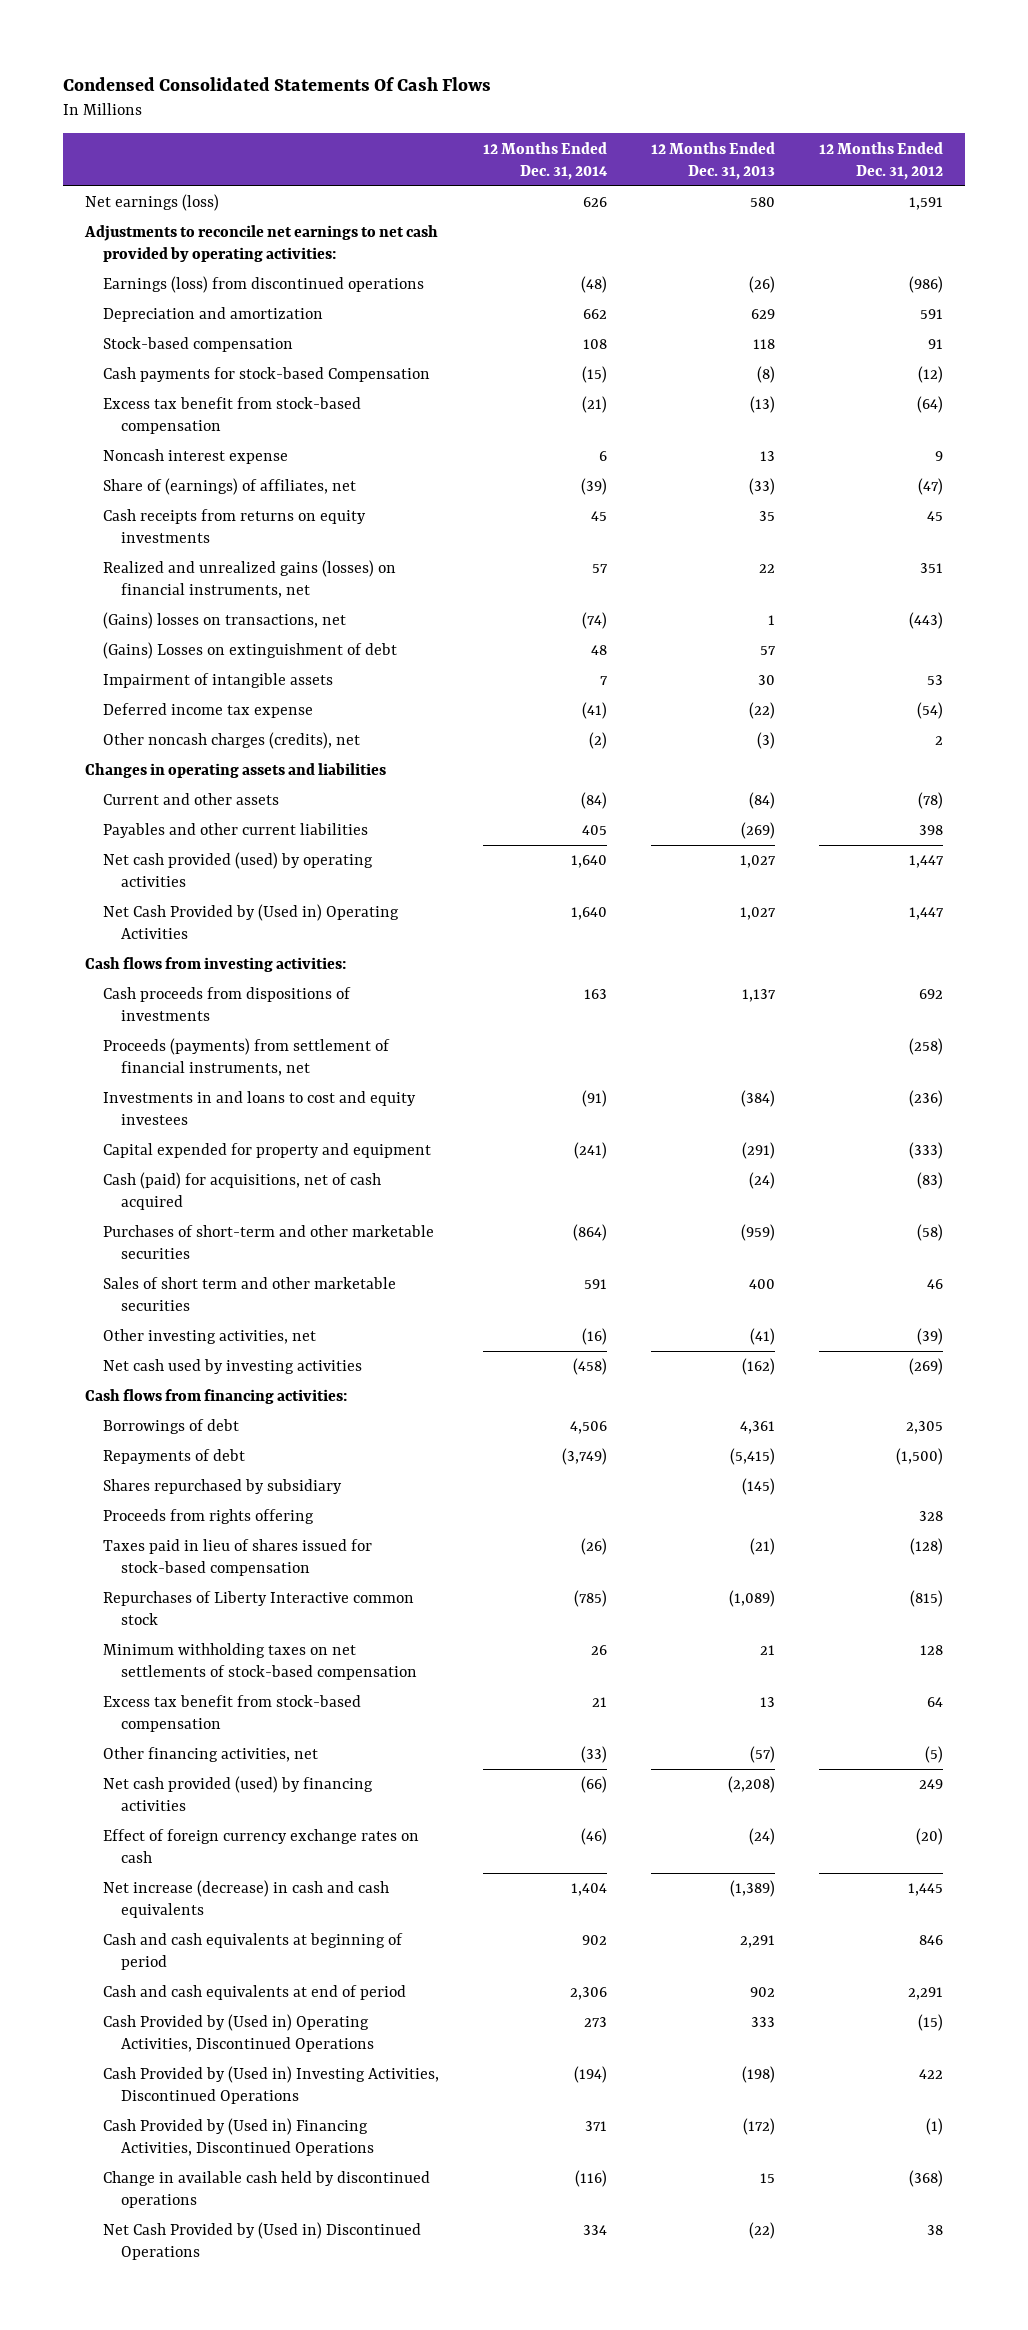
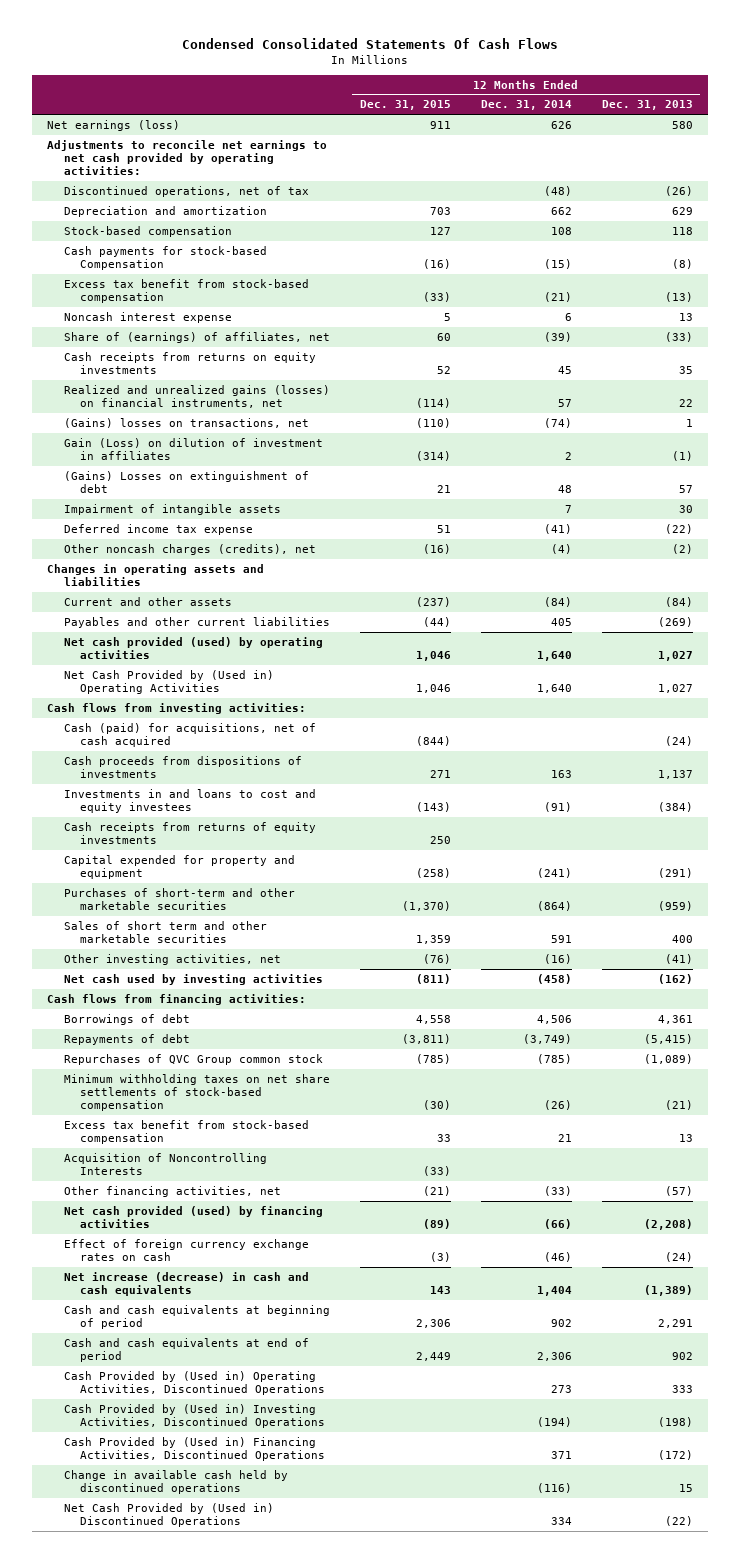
- | 12 Months Ended Dec. 31, 2014 | 12 Months Ended Dec. 31, 2013 | 12 Months Ended Dec. 31, 2012
+ | 12 Months Ended Dec. 31, 2015 | 12 Months Ended Dec. 31, 2014 | 12 Months Ended Dec. 31, 2013
- Earnings (loss) from discontinued operations | (48) | (26) | (986)
+ Discontinued operations, net of tax | | (48) | (26)
+ Gain (Loss) on dilution of investment in affiliates | (314) | 2 | (1)
- Other noncash charges (credits), net | (2) | (3) | 2
+ Other noncash charges (credits), net | (16) | (4) | (2)
moved up: Cash (paid) for acquisitions, net of cash acquired | (844) | | (24)
- Proceeds (payments) from settlement of financial instruments, net | | | (258)
+ Cash receipts from returns of equity investments | 250 | |
- Shares repurchased by subsidiary | | (145) |
- Proceeds from rights offering | | | 328
- Taxes paid in lieu of shares issued for stock-based compensation | (26) | (21) | (128)
- Repurchases of Liberty Interactive common stock | (785) | (1,089) | (815)
- Minimum withholding taxes on net settlements of stock-based compensation | 26 | 21 | 128
+ Repurchases of QVC Group common stock | (785) | (785) | (1,089)
+ Minimum withholding taxes on net share settlements of stock-based compensation | (30) | (26) | (21)
+ Acquisition of Noncontrolling Interests | (33) | |

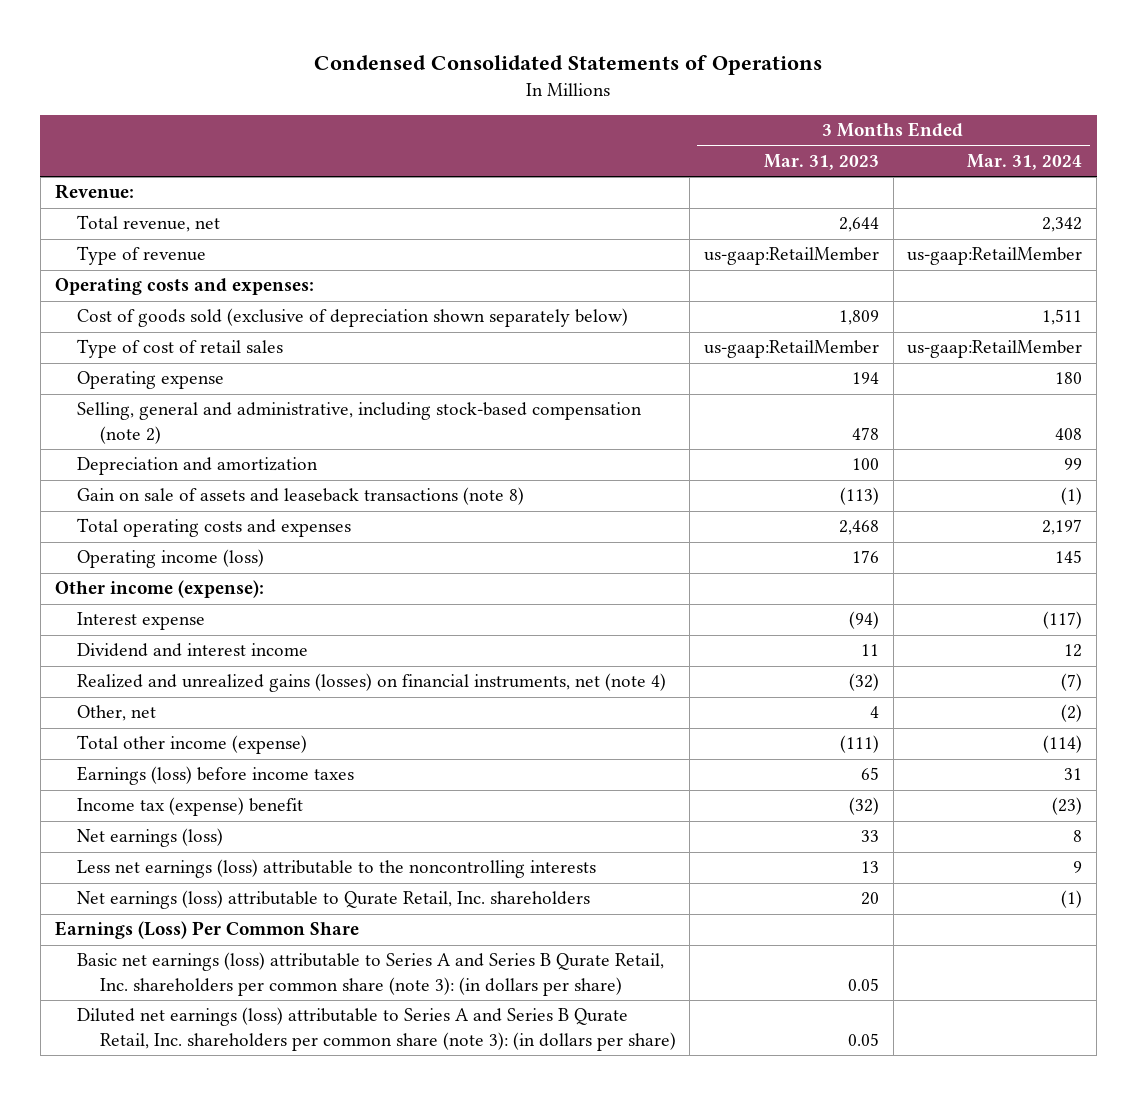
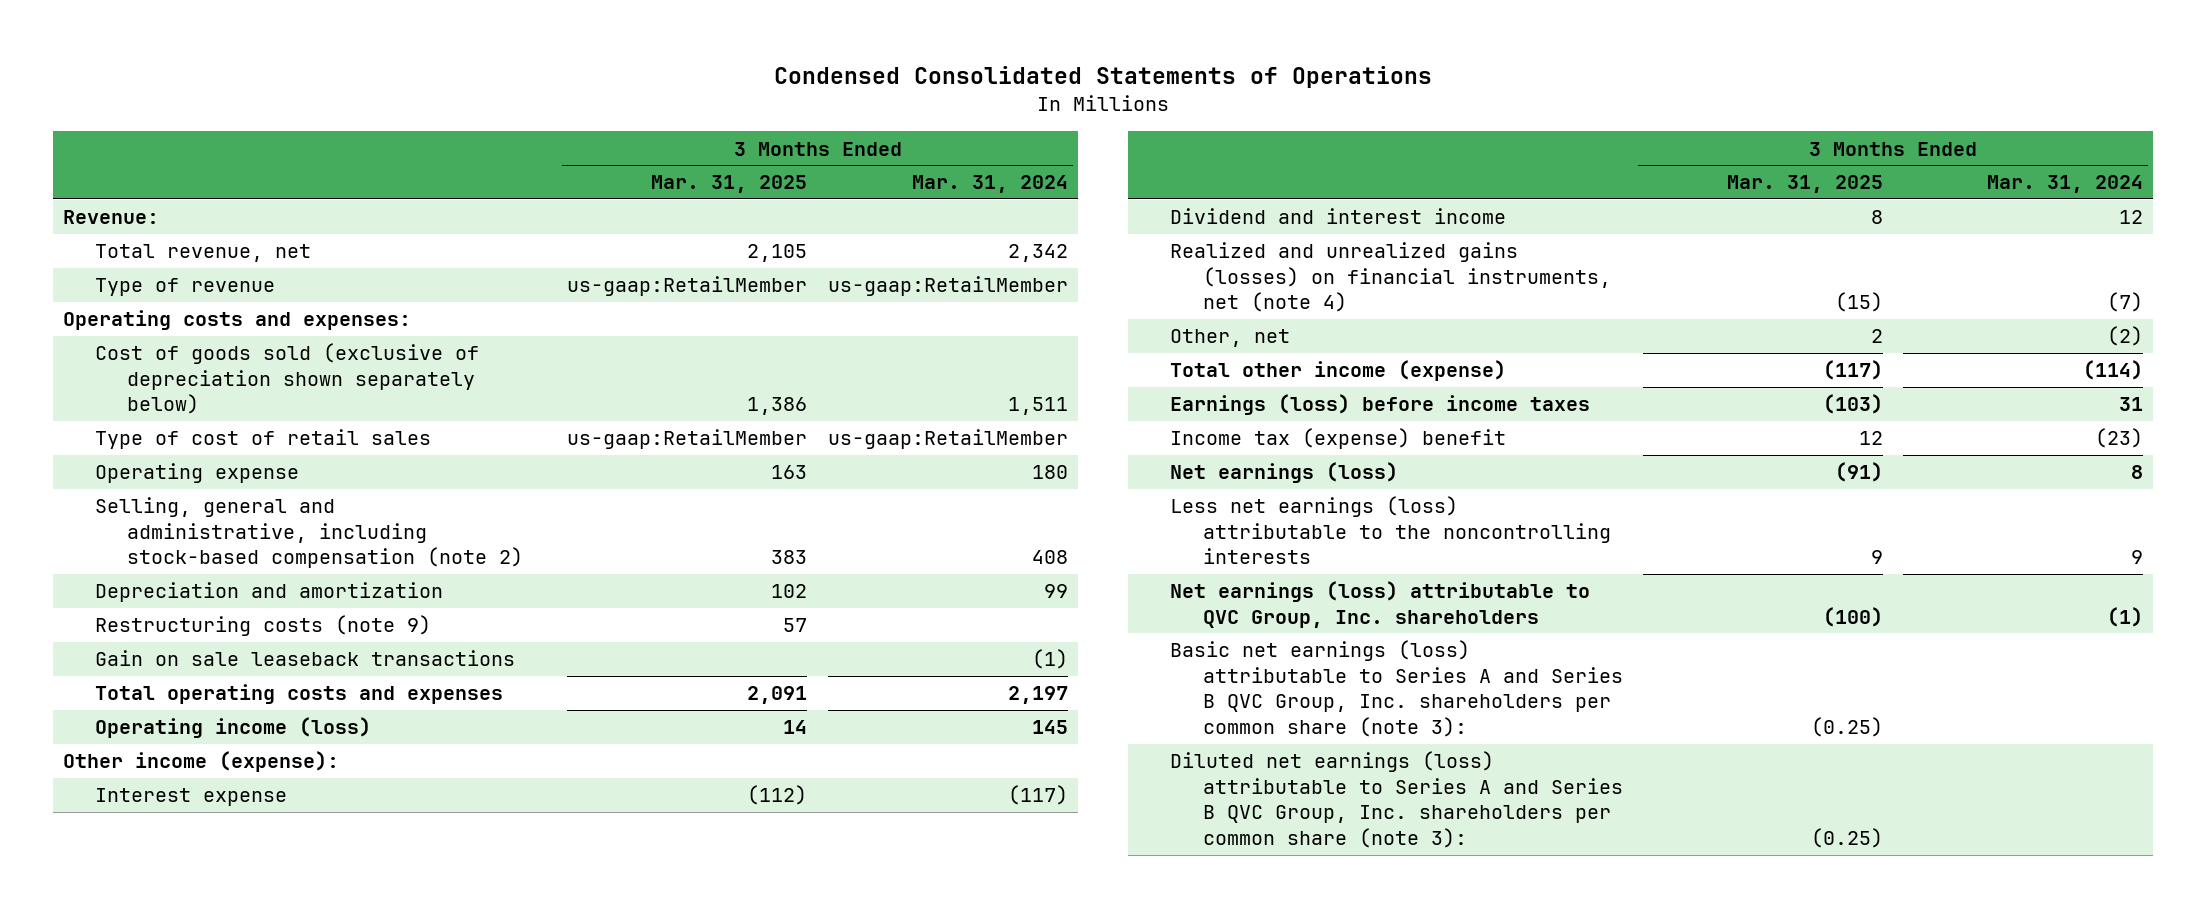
- | 3 Months Ended Mar. 31, 2023 | 3 Months Ended Mar. 31, 2024
+ | 3 Months Ended Mar. 31, 2025 | 3 Months Ended Mar. 31, 2024
- Gain on sale of assets and leaseback transactions (note 8) | (113) | (1)
+ Restructuring costs (note 9) | 57 |
+ Gain on sale leaseback transactions | | (1)
- Net earnings (loss) attributable to Qurate Retail, Inc. shareholders | 20 | (1)
- Earnings (Loss) Per Common Share
- Basic net earnings (loss) attributable to Series A and Series B Qurate Retail, Inc. shareholders per common share (note 3): (in dollars per share) | 0.05 |
- Diluted net earnings (loss) attributable to Series A and Series B Qurate Retail, Inc. shareholders per common share (note 3): (in dollars per share) | 0.05 |
+ Net earnings (loss) attributable to QVC Group, Inc. shareholders | (100) | (1)
+ Basic net earnings (loss) attributable to Series A and Series B QVC Group, Inc. shareholders per common share (note 3): | (0.25) |
+ Diluted net earnings (loss) attributable to Series A and Series B QVC Group, Inc. shareholders per common share (note 3): | (0.25) |

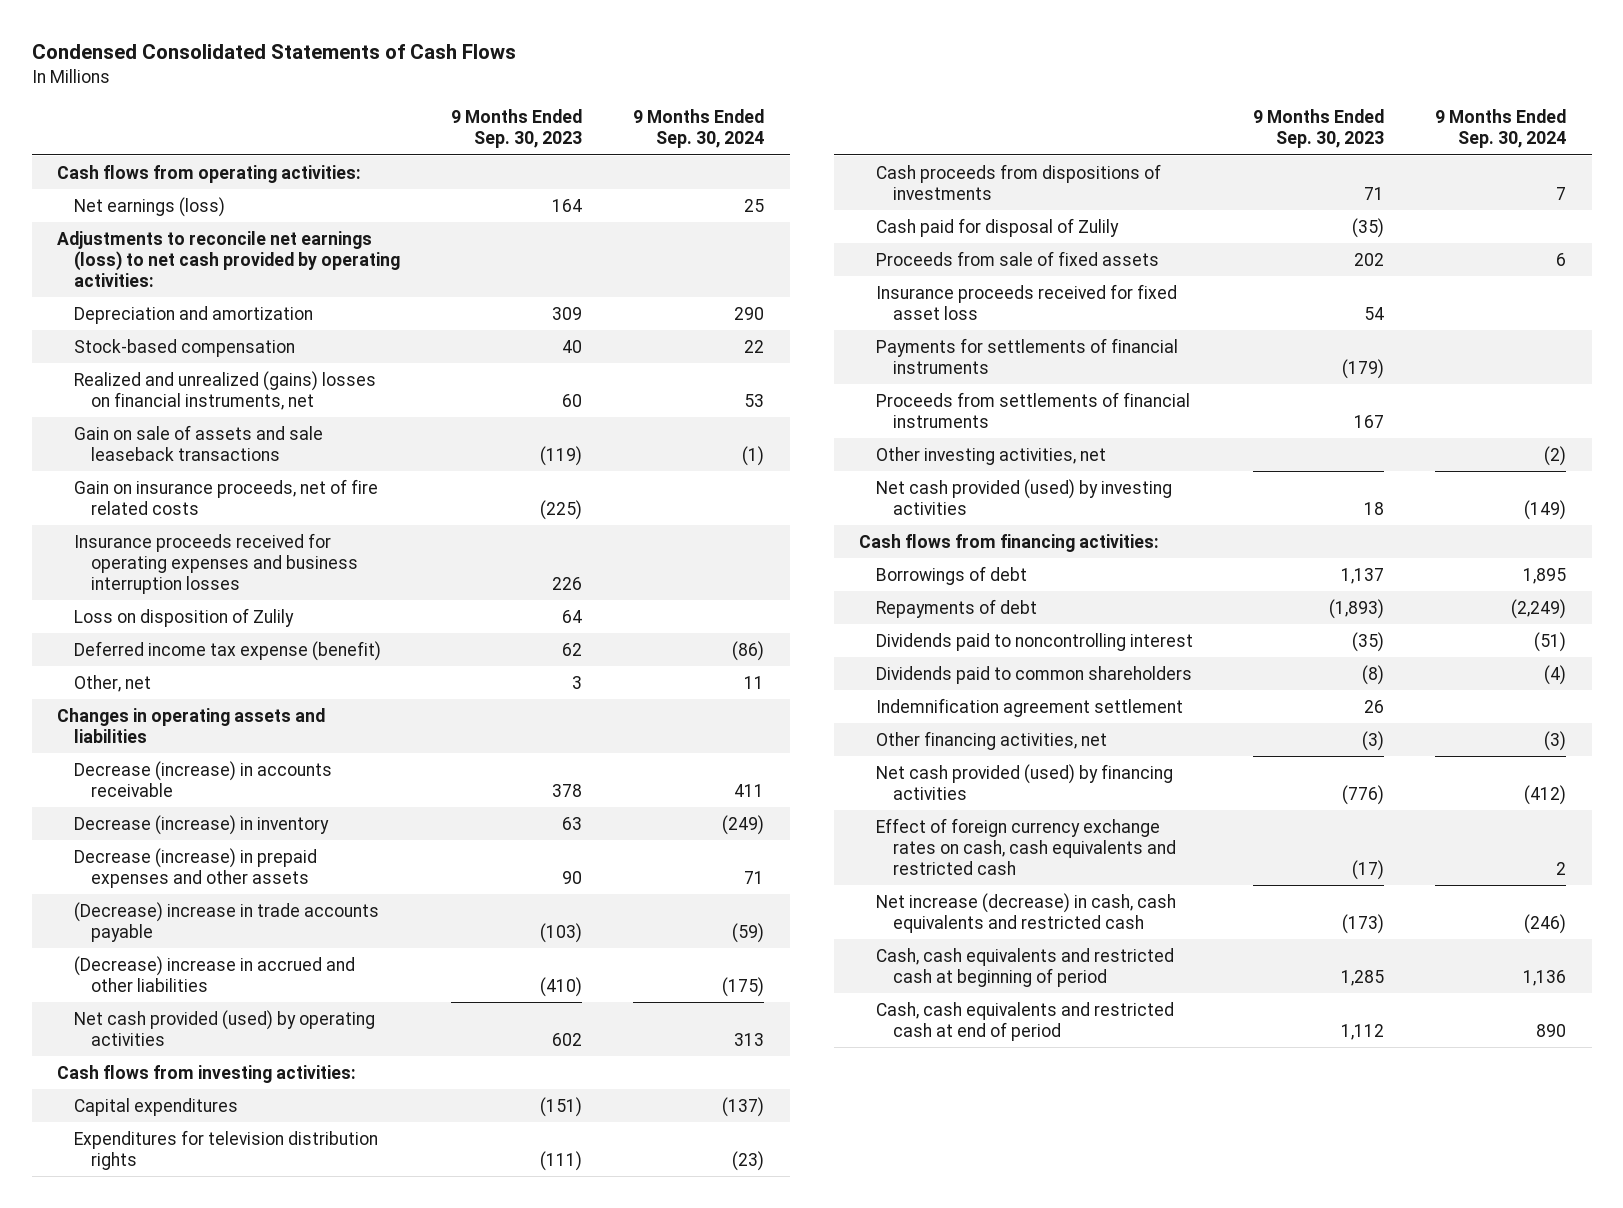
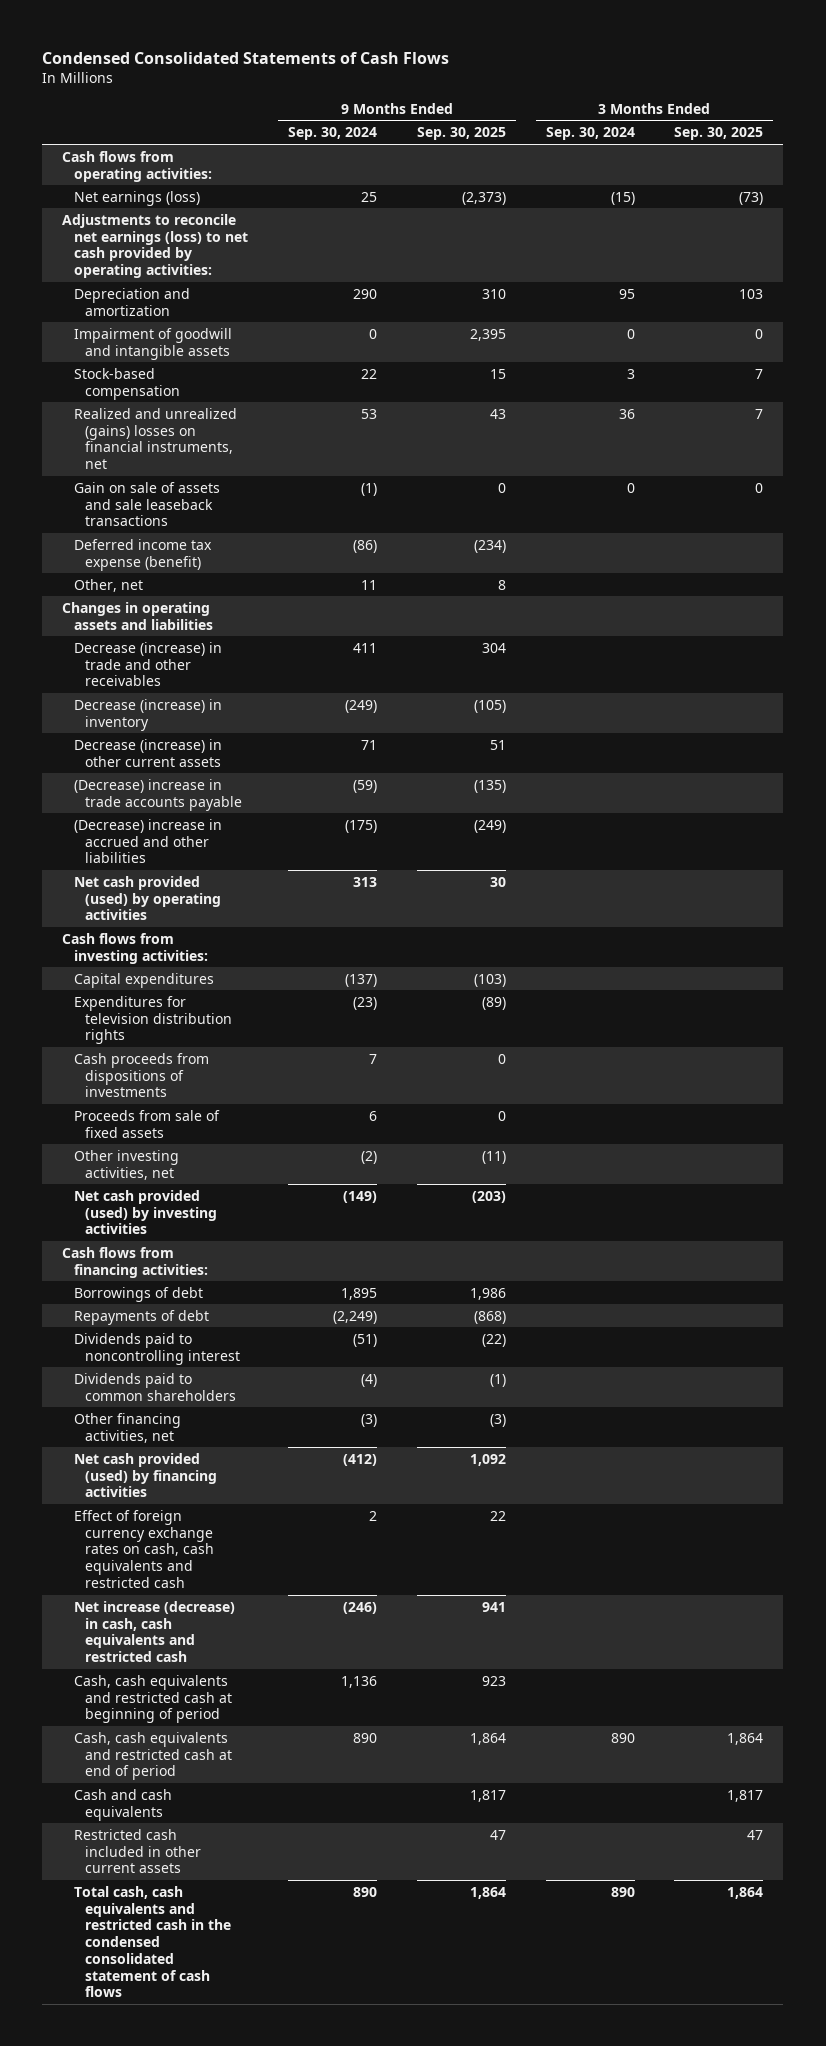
- | 9 Months Ended Sep. 30, 2023 | 9 Months Ended Sep. 30, 2024
+ | 9 Months Ended Sep. 30, 2024 | 9 Months Ended Sep. 30, 2025 | 3 Months Ended Sep. 30, 2024 | 3 Months Ended Sep. 30, 2025
+ Impairment of goodwill and intangible assets | 0 | 2,395 | 0 | 0
- Gain on insurance proceeds, net of fire related costs | (225) |
- Insurance proceeds received for operating expenses and business interruption losses | 226 |
- Loss on disposition of Zulily | 64 |
- Decrease (increase) in accounts receivable | 378 | 411
+ Decrease (increase) in trade and other receivables | 411 | 304 | |
- Decrease (increase) in prepaid expenses and other assets | 90 | 71
+ Decrease (increase) in other current assets | 71 | 51 | |
- Cash paid for disposal of Zulily | (35) |
- Insurance proceeds received for fixed asset loss | 54 |
- Payments for settlements of financial instruments | (179) |
- Proceeds from settlements of financial instruments | 167 |
- Indemnification agreement settlement | 26 |
+ Cash and cash equivalents | | 1,817 | | 1,817
+ Restricted cash included in other current assets | | 47 | | 47
+ Total cash, cash equivalents and restricted cash in the condensed consolidated statement of cash flows | 890 | 1,864 | 890 | 1,864

